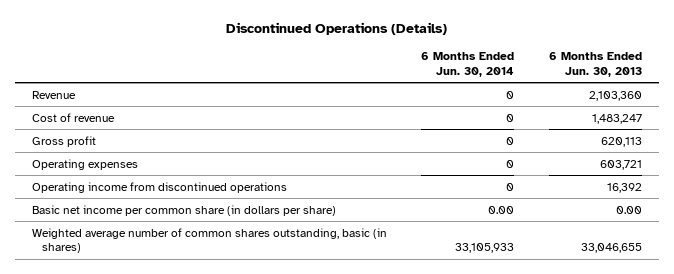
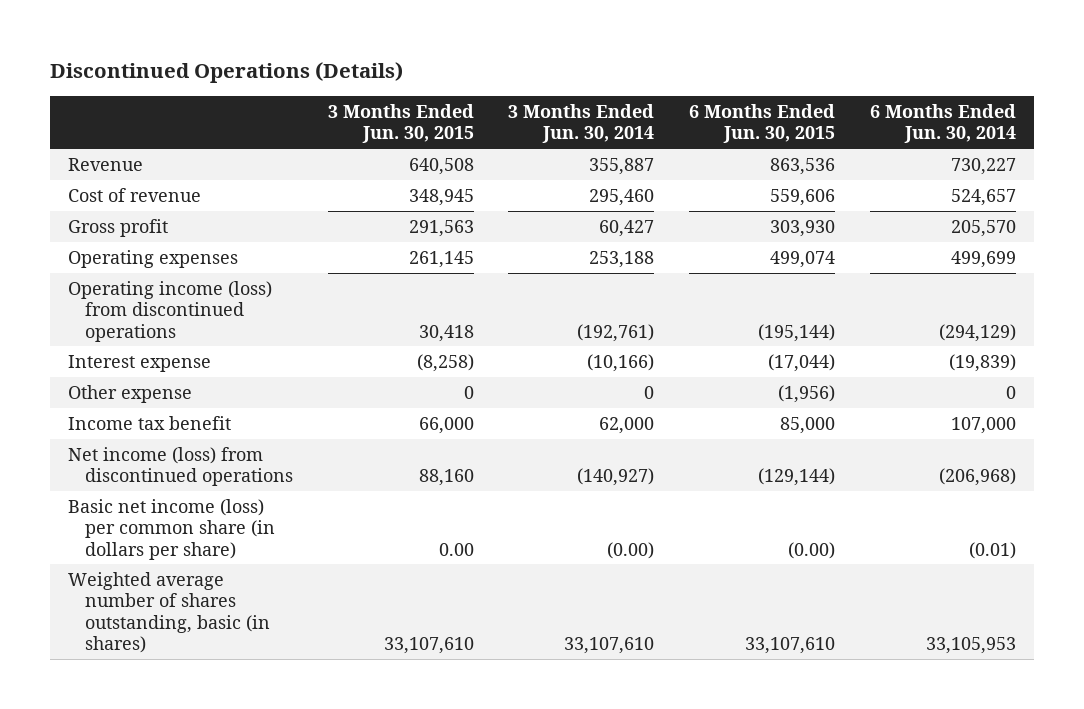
- | 6 Months Ended Jun. 30, 2014 | 6 Months Ended Jun. 30, 2013
+ | 3 Months Ended Jun. 30, 2015 | 3 Months Ended Jun. 30, 2014 | 6 Months Ended Jun. 30, 2015 | 6 Months Ended Jun. 30, 2014
- Revenue | 0 | 2,103,360
- Cost of revenue | 0 | 1,483,247
- Gross profit | 0 | 620,113
- Operating expenses | 0 | 603,721
- Operating income from discontinued operations | 0 | 16,392
- Basic net income per common share (in dollars per share) | 0.00 | 0.00
- Weighted average number of common shares outstanding, basic (in shares) | 33,105,933 | 33,046,655
+ Revenue | 640,508 | 355,887 | 863,536 | 730,227
+ Cost of revenue | 348,945 | 295,460 | 559,606 | 524,657
+ Gross profit | 291,563 | 60,427 | 303,930 | 205,570
+ Operating expenses | 261,145 | 253,188 | 499,074 | 499,699
+ Operating income (loss) from discontinued operations | 30,418 | (192,761) | (195,144) | (294,129)
+ Interest expense | (8,258) | (10,166) | (17,044) | (19,839)
+ Other expense | 0 | 0 | (1,956) | 0
+ Income tax benefit | 66,000 | 62,000 | 85,000 | 107,000
+ Net income (loss) from discontinued operations | 88,160 | (140,927) | (129,144) | (206,968)
+ Basic net income (loss) per common share (in dollars per share) | 0.00 | (0.00) | (0.00) | (0.01)
+ Weighted average number of shares outstanding, basic (in shares) | 33,107,610 | 33,107,610 | 33,107,610 | 33,105,953

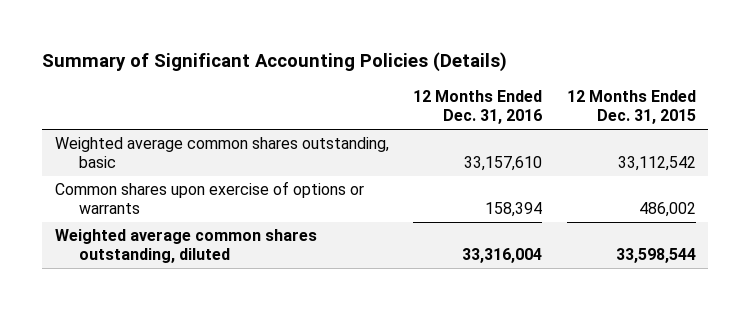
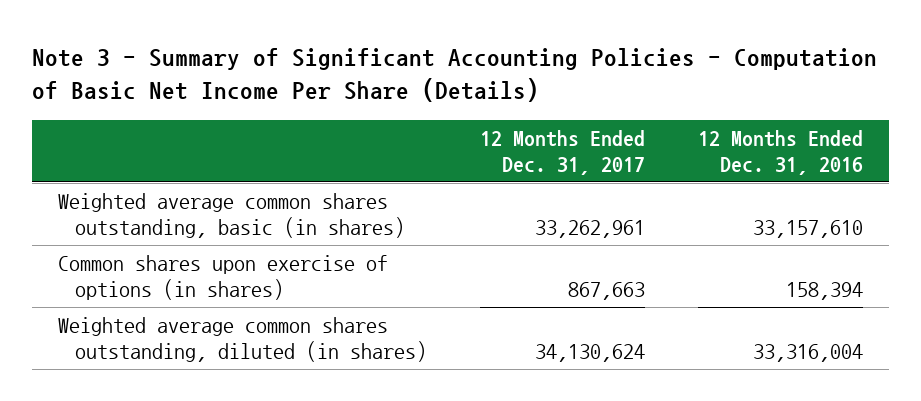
- Summary of Significant Accounting Policies (Details)
+ Note 3 - Summary of Significant Accounting Policies - Computation of Basic Net Income Per Share (Details)
- | 12 Months Ended Dec. 31, 2016 | 12 Months Ended Dec. 31, 2015
+ | 12 Months Ended Dec. 31, 2017 | 12 Months Ended Dec. 31, 2016
- Weighted average common shares outstanding, basic | 33,157,610 | 33,112,542
- Common shares upon exercise of options or warrants | 158,394 | 486,002
- Weighted average common shares outstanding, diluted | 33,316,004 | 33,598,544
+ Weighted average common shares outstanding, basic (in shares) | 33,262,961 | 33,157,610
+ Common shares upon exercise of options (in shares) | 867,663 | 158,394
+ Weighted average common shares outstanding, diluted (in shares) | 34,130,624 | 33,316,004

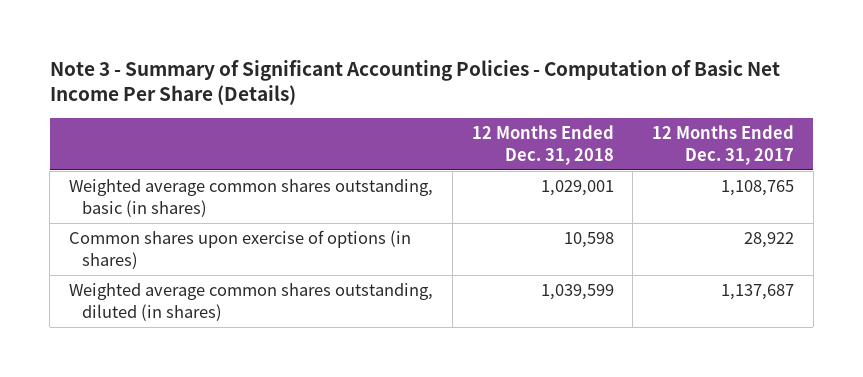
- | 12 Months Ended Dec. 31, 2017 | 12 Months Ended Dec. 31, 2016
+ | 12 Months Ended Dec. 31, 2018 | 12 Months Ended Dec. 31, 2017
- Weighted average common shares outstanding, basic (in shares) | 33,262,961 | 33,157,610
- Common shares upon exercise of options (in shares) | 867,663 | 158,394
- Weighted average common shares outstanding, diluted (in shares) | 34,130,624 | 33,316,004
+ Weighted average common shares outstanding, basic (in shares) | 1,029,001 | 1,108,765
+ Common shares upon exercise of options (in shares) | 10,598 | 28,922
+ Weighted average common shares outstanding, diluted (in shares) | 1,039,599 | 1,137,687

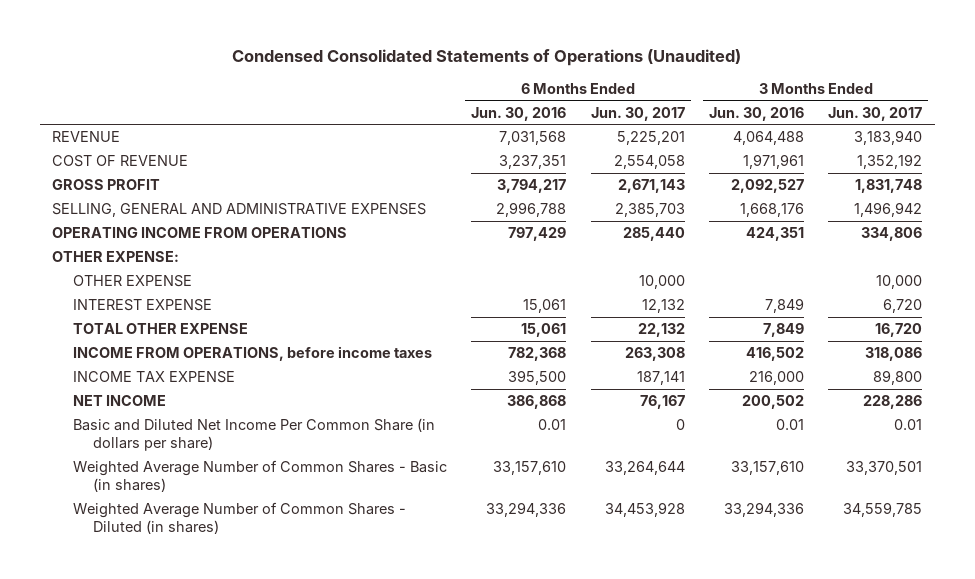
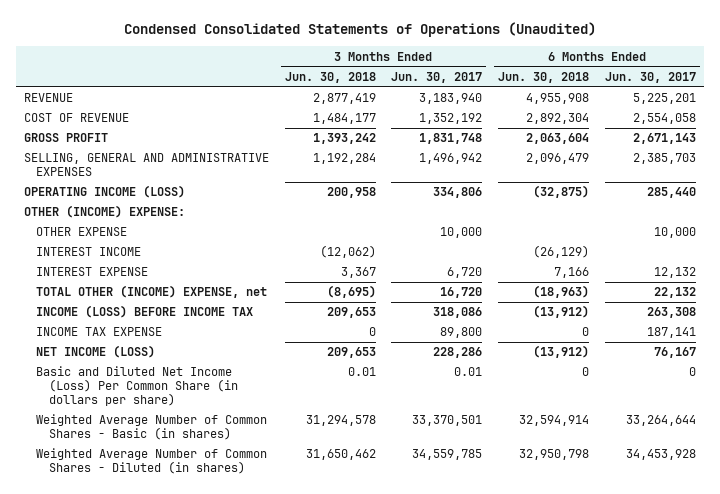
- | 6 Months Ended Jun. 30, 2016 | 6 Months Ended Jun. 30, 2017 | 3 Months Ended Jun. 30, 2016 | 3 Months Ended Jun. 30, 2017
+ | 3 Months Ended Jun. 30, 2018 | 3 Months Ended Jun. 30, 2017 | 6 Months Ended Jun. 30, 2018 | 6 Months Ended Jun. 30, 2017
- OPERATING INCOME FROM OPERATIONS | 797,429 | 285,440 | 424,351 | 334,806
- OTHER EXPENSE:
+ OPERATING INCOME (LOSS) | 200,958 | 334,806 | (32,875) | 285,440
+ OTHER (INCOME) EXPENSE:
+ INTEREST INCOME | (12,062) | | (26,129) |
- TOTAL OTHER EXPENSE | 15,061 | 22,132 | 7,849 | 16,720
- INCOME FROM OPERATIONS, before income taxes | 782,368 | 263,308 | 416,502 | 318,086
+ TOTAL OTHER (INCOME) EXPENSE, net | (8,695) | 16,720 | (18,963) | 22,132
+ INCOME (LOSS) BEFORE INCOME TAX | 209,653 | 318,086 | (13,912) | 263,308
- NET INCOME | 386,868 | 76,167 | 200,502 | 228,286
- Basic and Diluted Net Income Per Common Share (in dollars per share) | 0.01 | 0 | 0.01 | 0.01
+ NET INCOME (LOSS) | 209,653 | 228,286 | (13,912) | 76,167
+ Basic and Diluted Net Income (Loss) Per Common Share (in dollars per share) | 0.01 | 0.01 | 0 | 0

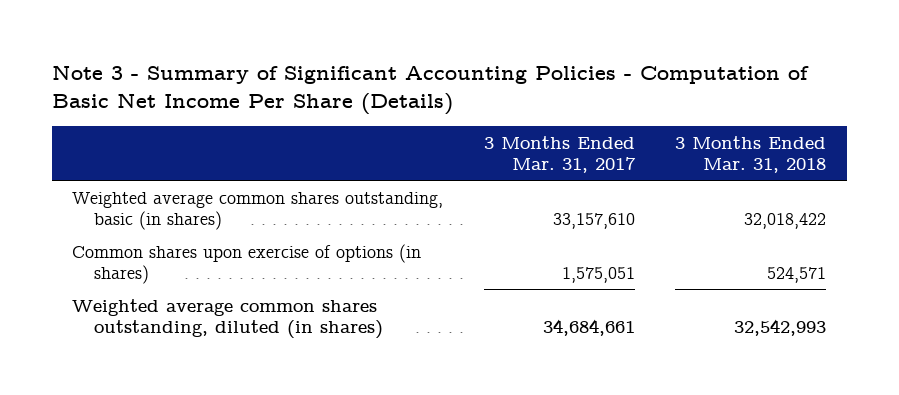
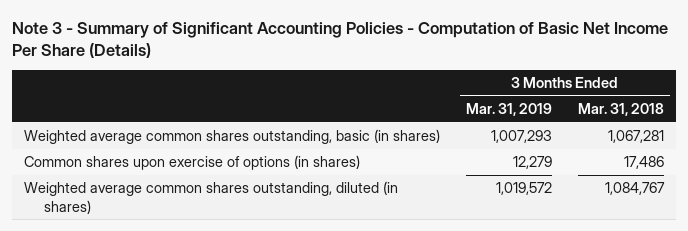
- | 3 Months Ended Mar. 31, 2017 | 3 Months Ended Mar. 31, 2018
+ | 3 Months Ended Mar. 31, 2019 | 3 Months Ended Mar. 31, 2018
- Weighted average common shares outstanding, basic (in shares) | 33,157,610 | 32,018,422
- Common shares upon exercise of options (in shares) | 1,575,051 | 524,571
- Weighted average common shares outstanding, diluted (in shares) | 34,684,661 | 32,542,993
+ Weighted average common shares outstanding, basic (in shares) | 1,007,293 | 1,067,281
+ Common shares upon exercise of options (in shares) | 12,279 | 17,486
+ Weighted average common shares outstanding, diluted (in shares) | 1,019,572 | 1,084,767

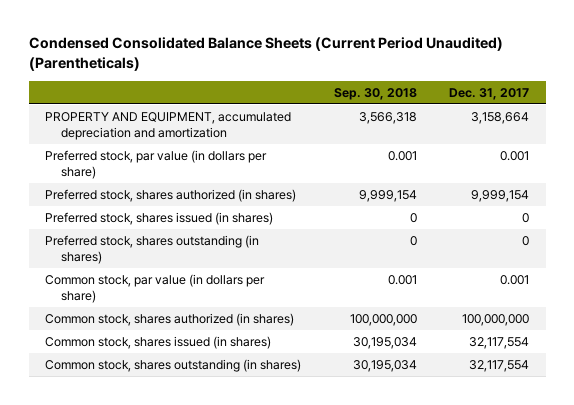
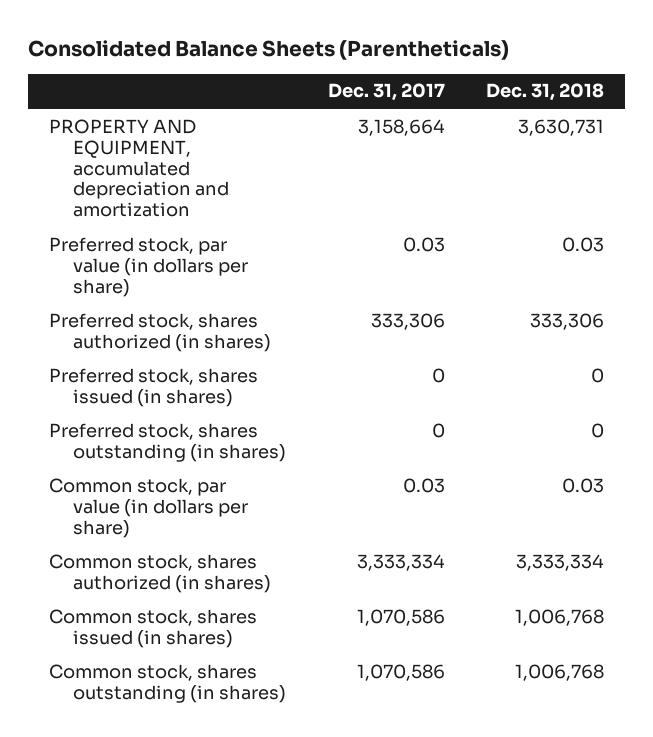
- Condensed Consolidated Balance Sheets (Current Period Unaudited) (Parentheticals)
+ Consolidated Balance Sheets (Parentheticals)
- | Sep. 30, 2018 | Dec. 31, 2017
+ | Dec. 31, 2017 | Dec. 31, 2018
- Preferred stock, par value (in dollars per share) | 0.001 | 0.001
- Preferred stock, shares authorized (in shares) | 9,999,154 | 9,999,154
+ Preferred stock, par value (in dollars per share) | 0.03 | 0.03
+ Preferred stock, shares authorized (in shares) | 333,306 | 333,306
- Common stock, par value (in dollars per share) | 0.001 | 0.001
- Common stock, shares authorized (in shares) | 100,000,000 | 100,000,000
- Common stock, shares issued (in shares) | 30,195,034 | 32,117,554
- Common stock, shares outstanding (in shares) | 30,195,034 | 32,117,554
+ Common stock, par value (in dollars per share) | 0.03 | 0.03
+ Common stock, shares authorized (in shares) | 3,333,334 | 3,333,334
+ Common stock, shares issued (in shares) | 1,070,586 | 1,006,768
+ Common stock, shares outstanding (in shares) | 1,070,586 | 1,006,768

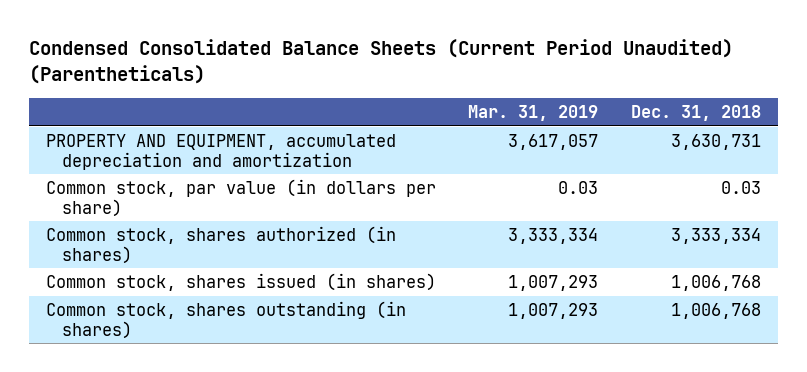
- Consolidated Balance Sheets (Parentheticals)
+ Condensed Consolidated Balance Sheets (Current Period Unaudited) (Parentheticals)
- | Dec. 31, 2017 | Dec. 31, 2018
+ | Mar. 31, 2019 | Dec. 31, 2018
- Preferred stock, par value (in dollars per share) | 0.03 | 0.03
- Preferred stock, shares authorized (in shares) | 333,306 | 333,306
- Preferred stock, shares issued (in shares) | 0 | 0
- Preferred stock, shares outstanding (in shares) | 0 | 0

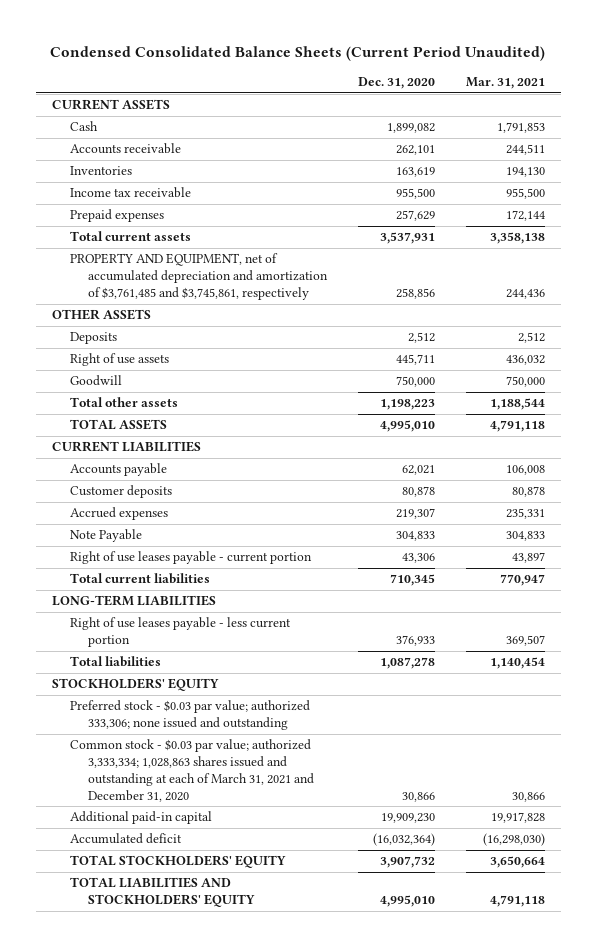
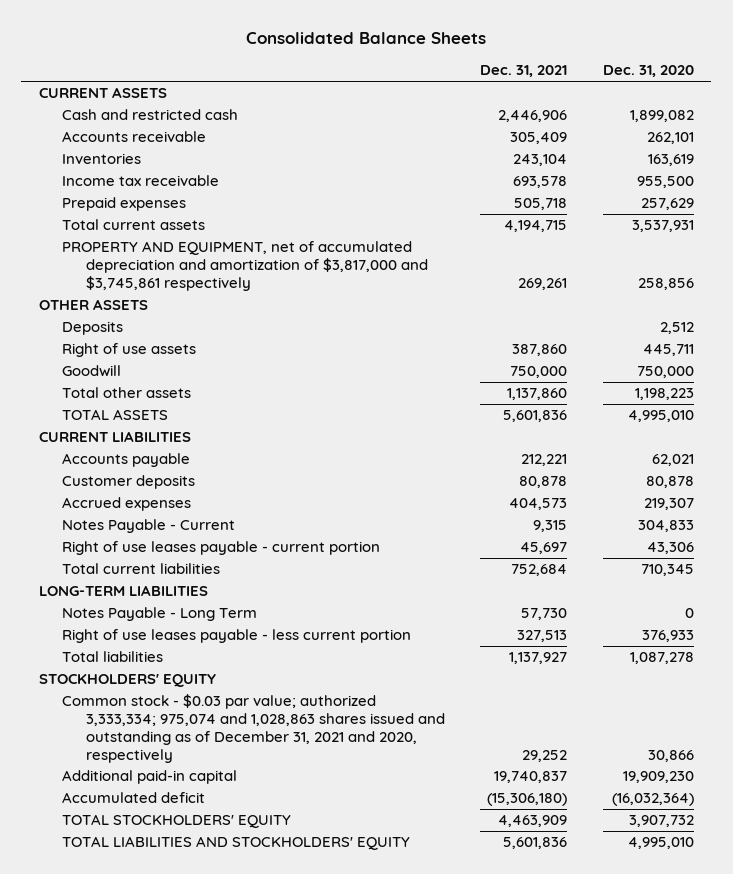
- Condensed Consolidated Balance Sheets (Current Period Unaudited)
+ Consolidated Balance Sheets
- | Dec. 31, 2020 | Mar. 31, 2021
+ | Dec. 31, 2021 | Dec. 31, 2020
- Cash | 1,899,082 | 1,791,853
+ Cash and restricted cash | 2,446,906 | 1,899,082
- PROPERTY AND EQUIPMENT, net of accumulated depreciation and amortization of $3,761,485 and $3,745,861, respectively | 258,856 | 244,436
+ PROPERTY AND EQUIPMENT, net of accumulated depreciation and amortization of $3,817,000 and $3,745,861 respectively | 269,261 | 258,856
- Note Payable | 304,833 | 304,833
+ Notes Payable - Current | 9,315 | 304,833
+ Notes Payable - Long Term | 57,730 | 0
- Preferred stock - $0.03 par value; authorized 333,306; none issued and outstanding
- Common stock - $0.03 par value; authorized 3,333,334; 1,028,863 shares issued and outstanding at each of March 31, 2021 and December 31, 2020 | 30,866 | 30,866
+ Common stock - $0.03 par value; authorized 3,333,334; 975,074 and 1,028,863 shares issued and outstanding as of December 31, 2021 and 2020, respectively | 29,252 | 30,866

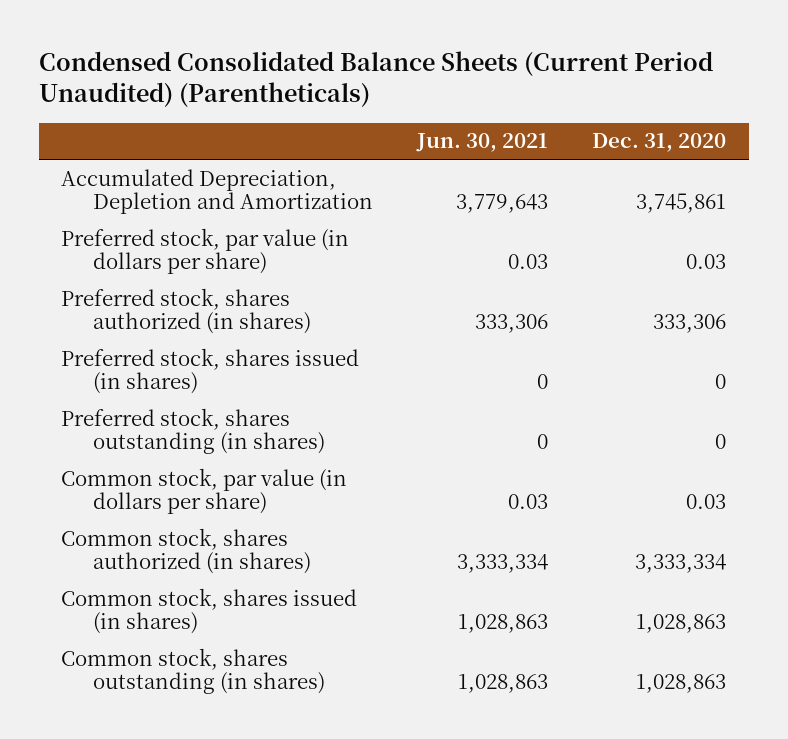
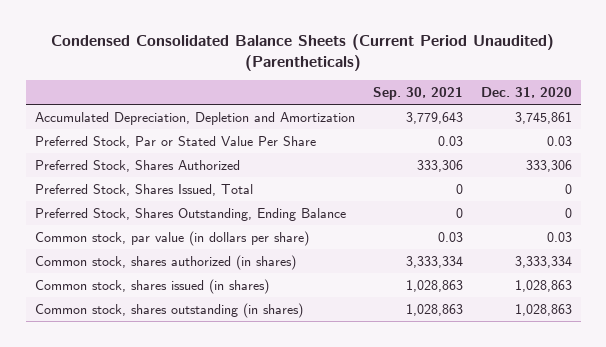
- | Jun. 30, 2021 | Dec. 31, 2020
+ | Sep. 30, 2021 | Dec. 31, 2020
- Preferred stock, par value (in dollars per share) | 0.03 | 0.03
- Preferred stock, shares authorized (in shares) | 333,306 | 333,306
- Preferred stock, shares issued (in shares) | 0 | 0
- Preferred stock, shares outstanding (in shares) | 0 | 0
+ Preferred Stock, Par or Stated Value Per Share | 0.03 | 0.03
+ Preferred Stock, Shares Authorized | 333,306 | 333,306
+ Preferred Stock, Shares Issued, Total | 0 | 0
+ Preferred Stock, Shares Outstanding, Ending Balance | 0 | 0

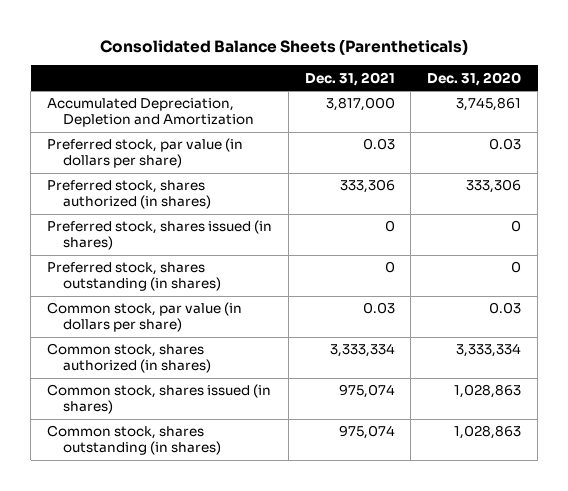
- Condensed Consolidated Balance Sheets (Current Period Unaudited) (Parentheticals)
+ Consolidated Balance Sheets (Parentheticals)
- | Sep. 30, 2021 | Dec. 31, 2020
+ | Dec. 31, 2021 | Dec. 31, 2020
- Preferred Stock, Par or Stated Value Per Share | 0.03 | 0.03
- Preferred Stock, Shares Authorized | 333,306 | 333,306
- Preferred Stock, Shares Issued, Total | 0 | 0
- Preferred Stock, Shares Outstanding, Ending Balance | 0 | 0
+ Preferred stock, par value (in dollars per share) | 0.03 | 0.03
+ Preferred stock, shares authorized (in shares) | 333,306 | 333,306
+ Preferred stock, shares issued (in shares) | 0 | 0
+ Preferred stock, shares outstanding (in shares) | 0 | 0

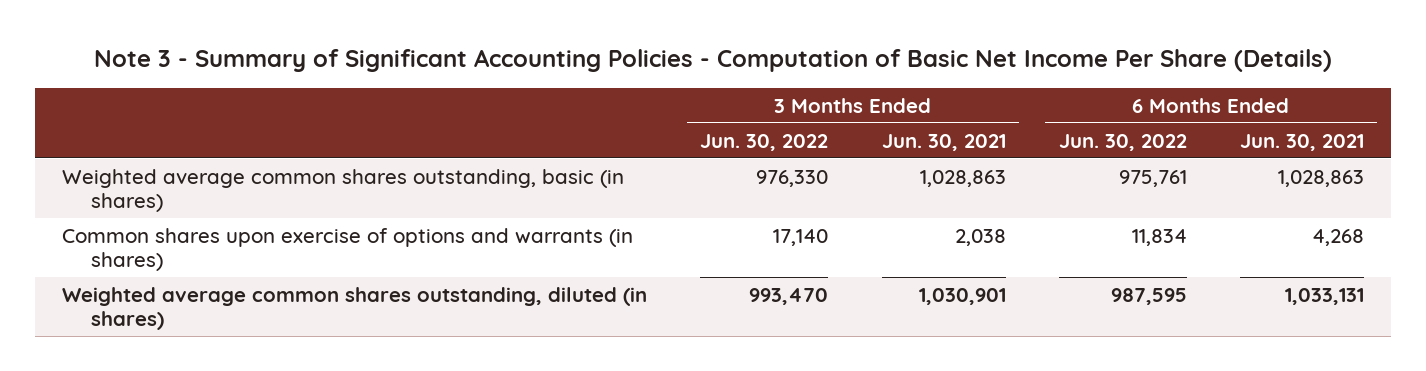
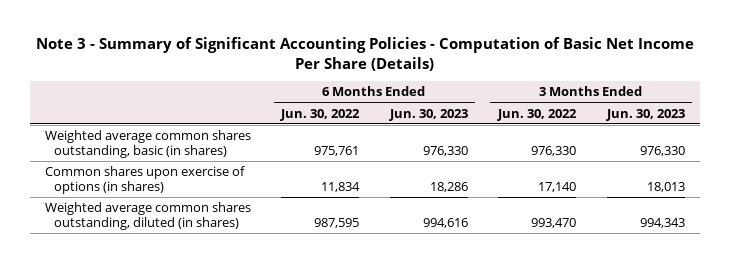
- | 3 Months Ended Jun. 30, 2022 | 3 Months Ended Jun. 30, 2021 | 6 Months Ended Jun. 30, 2022 | 6 Months Ended Jun. 30, 2021
+ | 6 Months Ended Jun. 30, 2022 | 6 Months Ended Jun. 30, 2023 | 3 Months Ended Jun. 30, 2022 | 3 Months Ended Jun. 30, 2023
- Common shares upon exercise of options and warrants (in shares) | 17,140 | 2,038 | 11,834 | 4,268
+ Common shares upon exercise of options (in shares) | 11,834 | 18,286 | 17,140 | 18,013

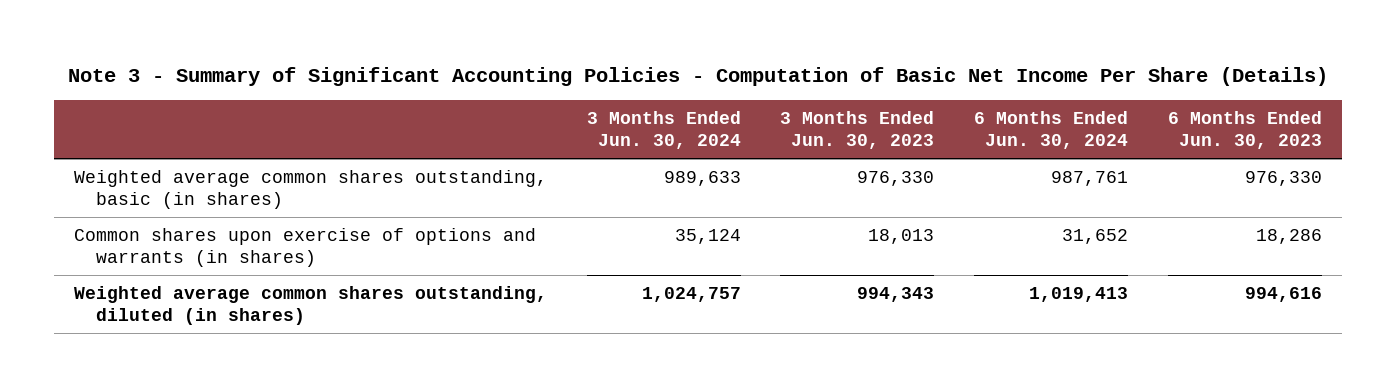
- | 6 Months Ended Jun. 30, 2022 | 6 Months Ended Jun. 30, 2023 | 3 Months Ended Jun. 30, 2022 | 3 Months Ended Jun. 30, 2023
+ | 3 Months Ended Jun. 30, 2024 | 3 Months Ended Jun. 30, 2023 | 6 Months Ended Jun. 30, 2024 | 6 Months Ended Jun. 30, 2023
- Common shares upon exercise of options (in shares) | 11,834 | 18,286 | 17,140 | 18,013
+ Common shares upon exercise of options and warrants (in shares) | 35,124 | 18,013 | 31,652 | 18,286

